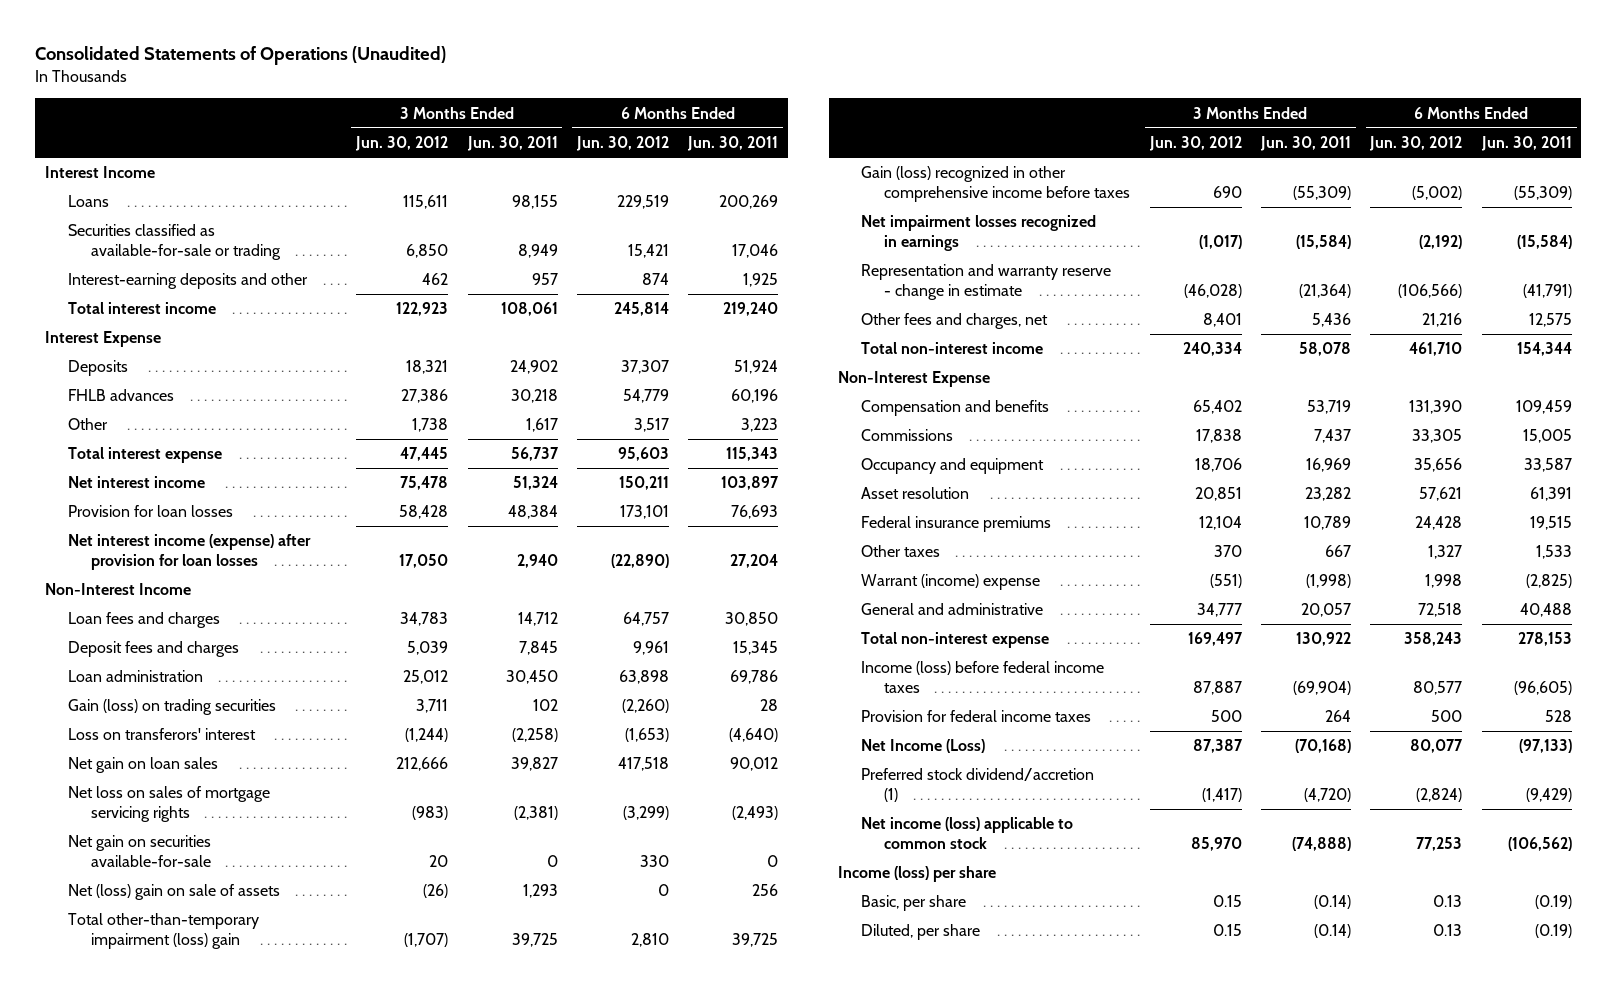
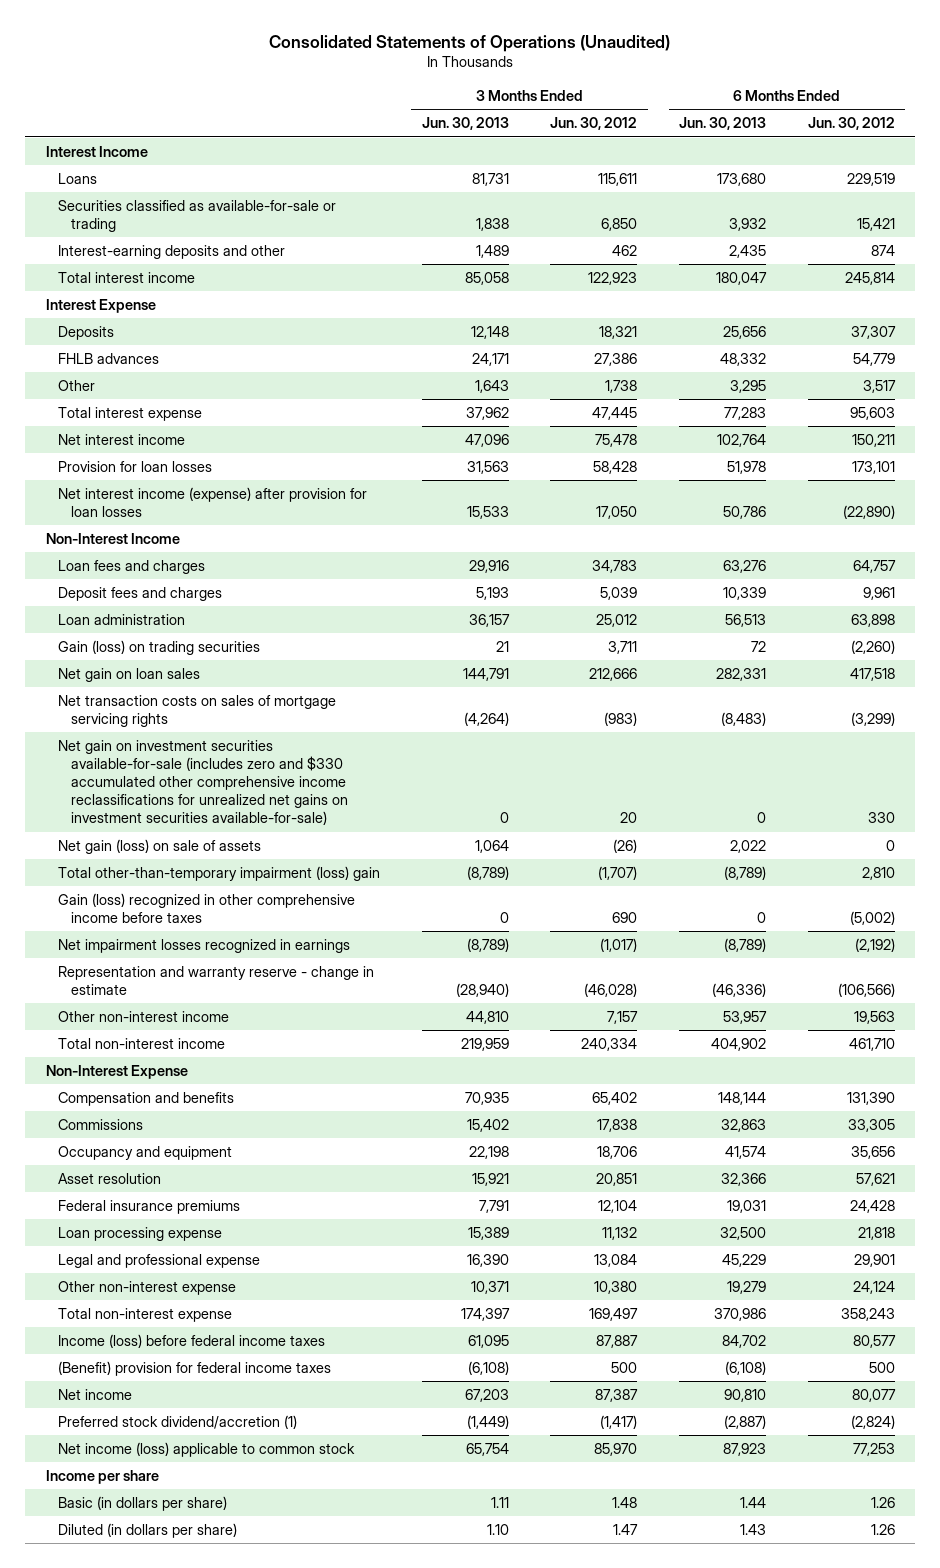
- | 3 Months Ended Jun. 30, 2012 | 3 Months Ended Jun. 30, 2011 | 6 Months Ended Jun. 30, 2012 | 6 Months Ended Jun. 30, 2011
+ | 3 Months Ended Jun. 30, 2013 | 3 Months Ended Jun. 30, 2012 | 6 Months Ended Jun. 30, 2013 | 6 Months Ended Jun. 30, 2012
- Loss on transferors' interest | (1,244) | (2,258) | (1,653) | (4,640)
- Net loss on sales of mortgage servicing rights | (983) | (2,381) | (3,299) | (2,493)
- Net gain on securities available-for-sale | 20 | 0 | 330 | 0
- Net (loss) gain on sale of assets | (26) | 1,293 | 0 | 256
+ Net transaction costs on sales of mortgage servicing rights | (4,264) | (983) | (8,483) | (3,299)
+ Net gain on investment securities available-for-sale (includes zero and $330 accumulated other comprehensive income reclassifications for unrealized net gains on investment securities available-for-sale) | 0 | 20 | 0 | 330
+ Net gain (loss) on sale of assets | 1,064 | (26) | 2,022 | 0
- Other fees and charges, net | 8,401 | 5,436 | 21,216 | 12,575
+ Other non-interest income | 44,810 | 7,157 | 53,957 | 19,563
- Other taxes | 370 | 667 | 1,327 | 1,533
- Warrant (income) expense | (551) | (1,998) | 1,998 | (2,825)
- General and administrative | 34,777 | 20,057 | 72,518 | 40,488
+ Loan processing expense | 15,389 | 11,132 | 32,500 | 21,818
+ Legal and professional expense | 16,390 | 13,084 | 45,229 | 29,901
+ Other non-interest expense | 10,371 | 10,380 | 19,279 | 24,124
- Provision for federal income taxes | 500 | 264 | 500 | 528
- Net Income (Loss) | 87,387 | (70,168) | 80,077 | (97,133)
+ (Benefit) provision for federal income taxes | (6,108) | 500 | (6,108) | 500
+ Net income | 67,203 | 87,387 | 90,810 | 80,077
- Income (loss) per share
- Basic, per share | 0.15 | (0.14) | 0.13 | (0.19)
- Diluted, per share | 0.15 | (0.14) | 0.13 | (0.19)
+ Income per share
+ Basic (in dollars per share) | 1.11 | 1.48 | 1.44 | 1.26
+ Diluted (in dollars per share) | 1.10 | 1.47 | 1.43 | 1.26

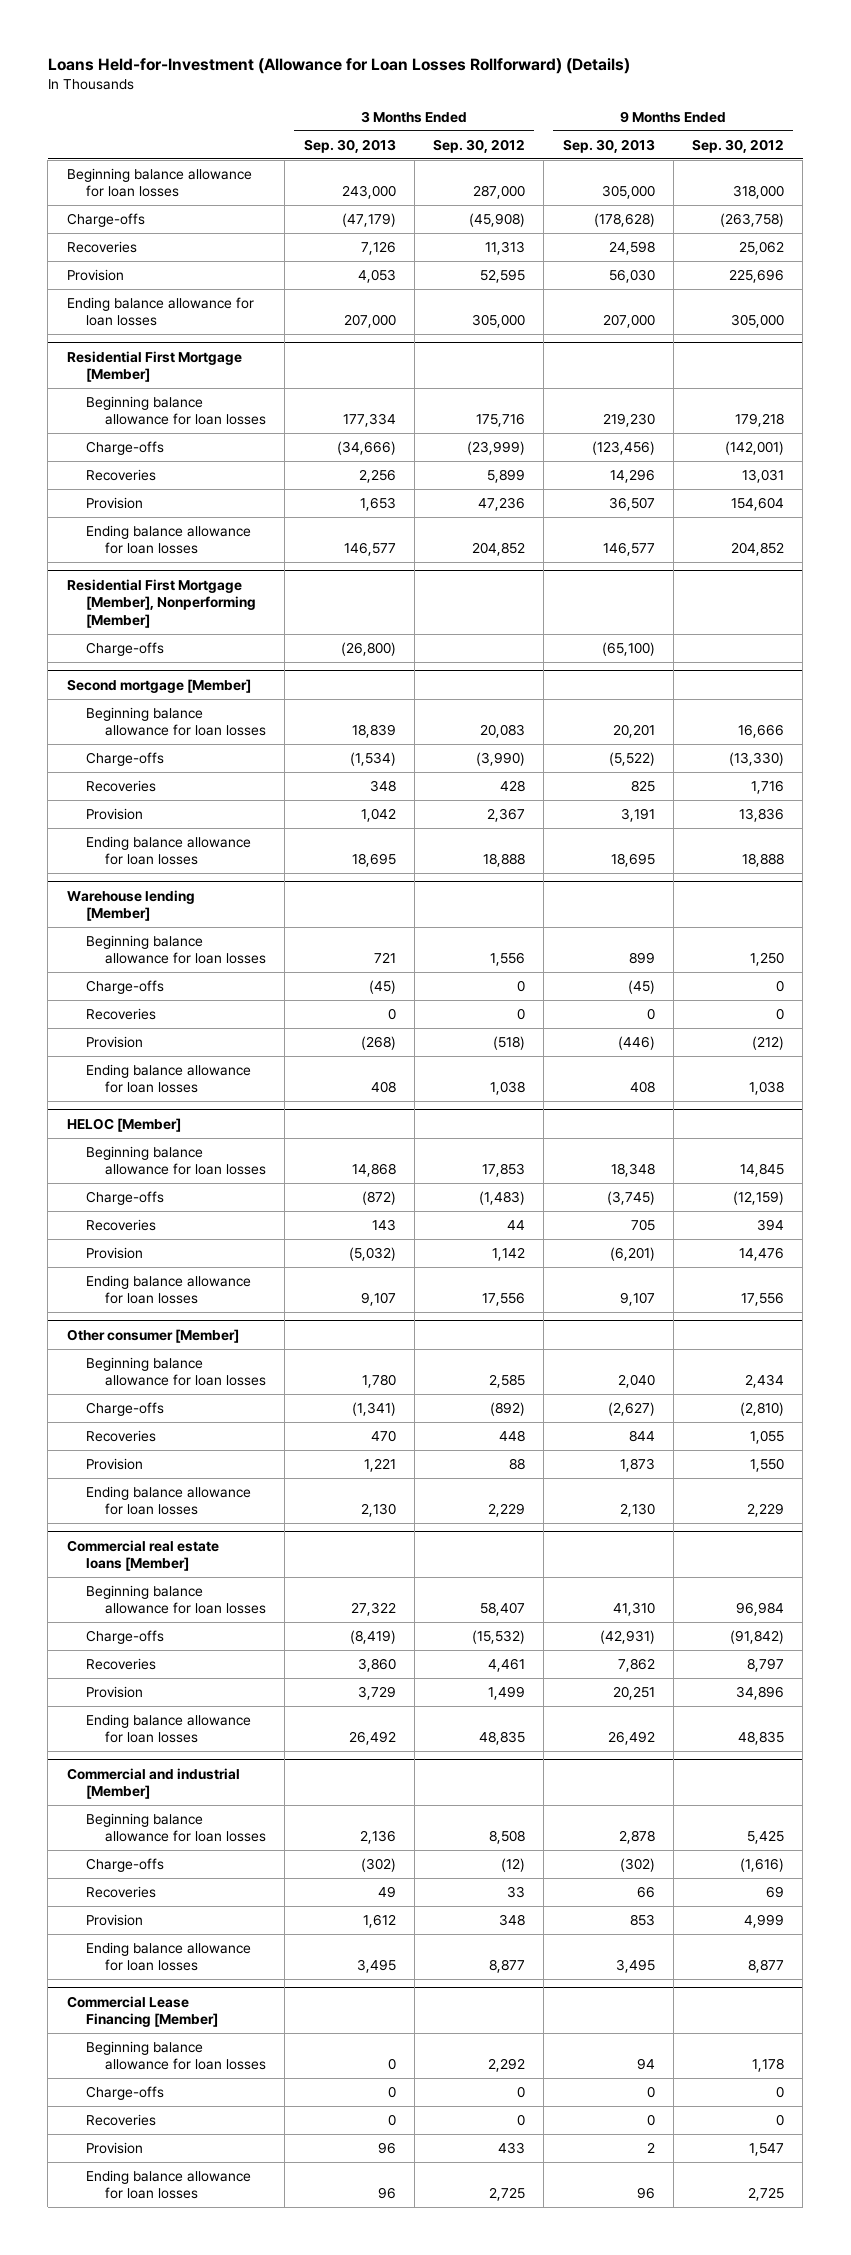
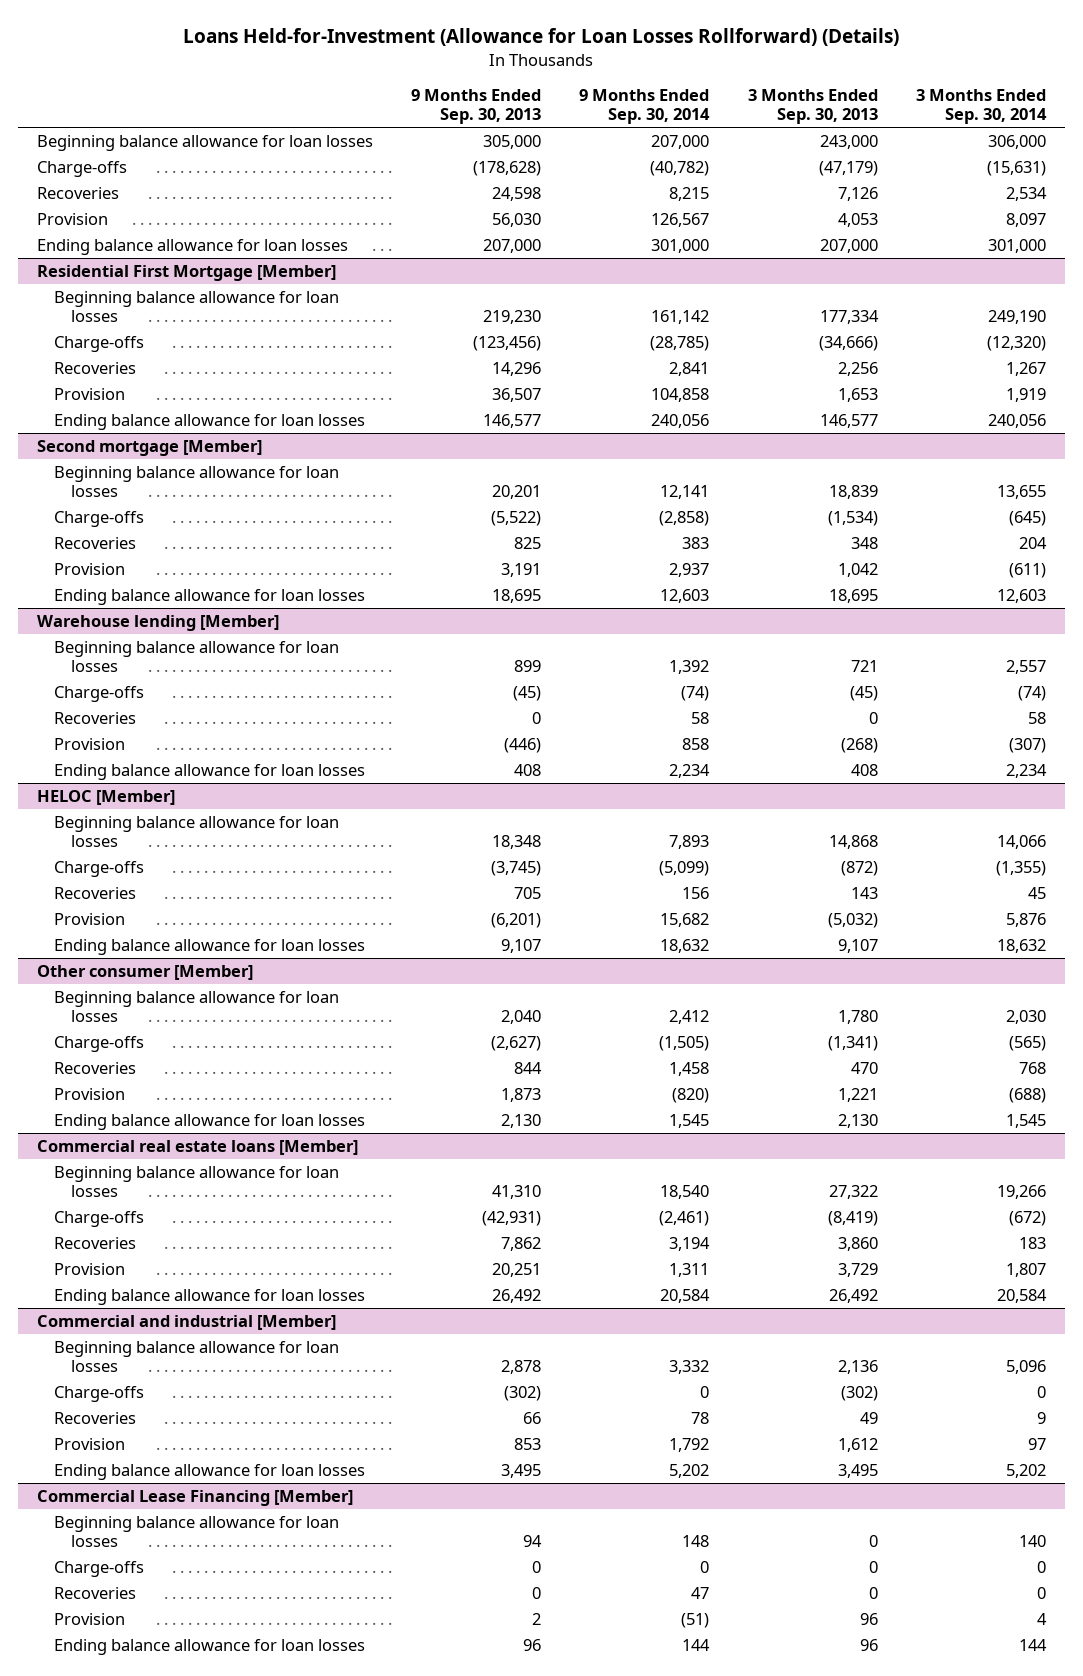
- | 3 Months Ended Sep. 30, 2013 | 3 Months Ended Sep. 30, 2012 | 9 Months Ended Sep. 30, 2013 | 9 Months Ended Sep. 30, 2012
+ | 9 Months Ended Sep. 30, 2013 | 9 Months Ended Sep. 30, 2014 | 3 Months Ended Sep. 30, 2013 | 3 Months Ended Sep. 30, 2014
- Residential First Mortgage [Member], Nonperforming [Member]
- Charge-offs | (26,800) | | (65,100) |

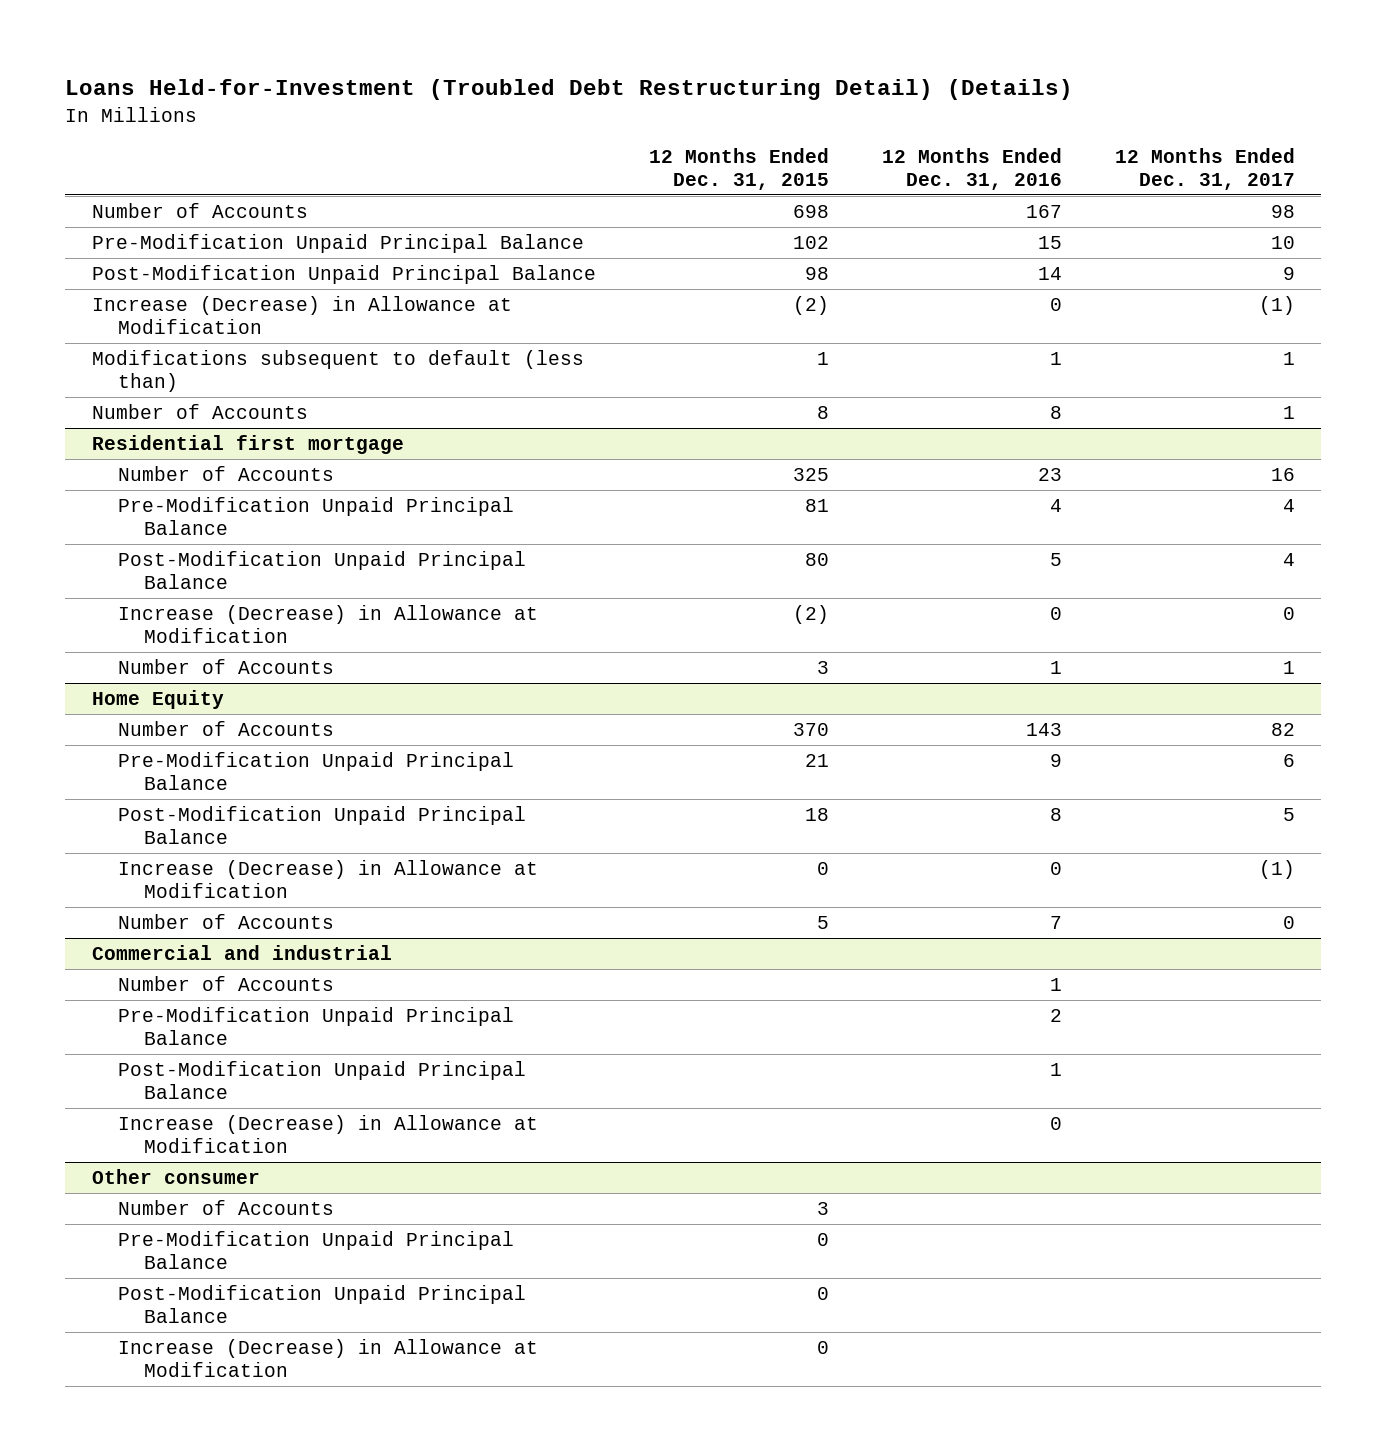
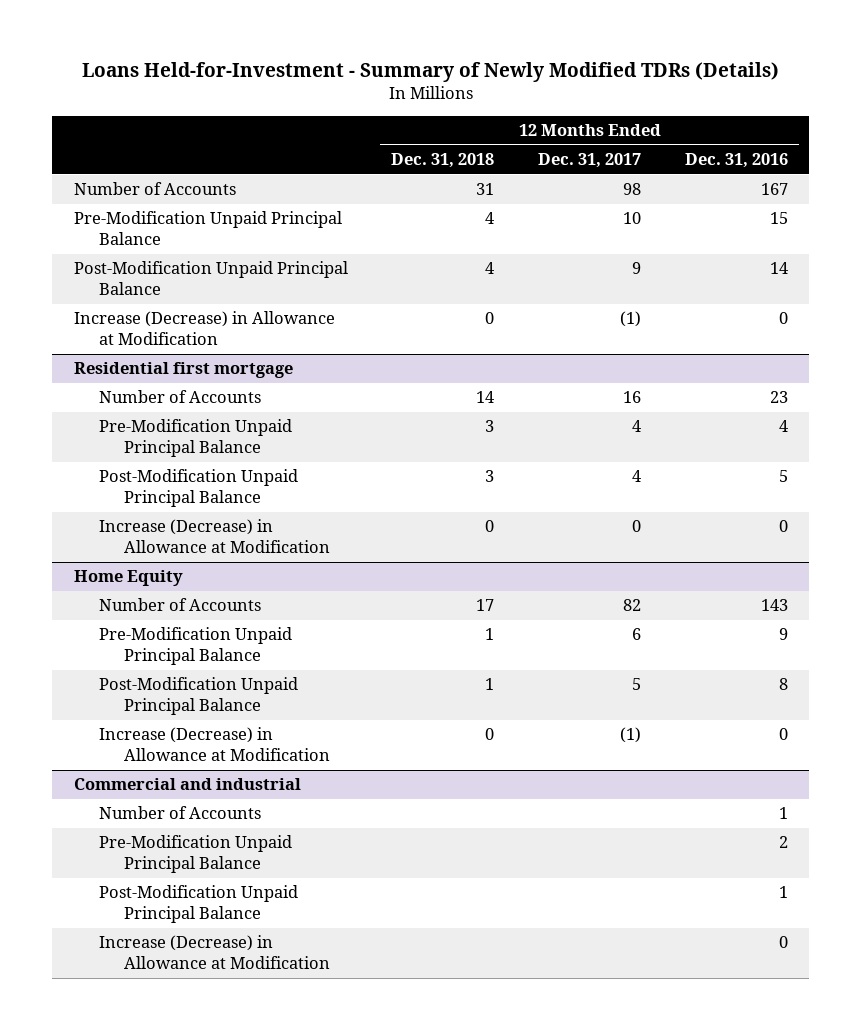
- Loans Held-for-Investment (Troubled Debt Restructuring Detail) (Details)
+ Loans Held-for-Investment - Summary of Newly Modified TDRs (Details)
- | 12 Months Ended Dec. 31, 2015 | 12 Months Ended Dec. 31, 2016 | 12 Months Ended Dec. 31, 2017
+ | 12 Months Ended Dec. 31, 2018 | 12 Months Ended Dec. 31, 2017 | 12 Months Ended Dec. 31, 2016
- Modifications subsequent to default (less than) | 1 | 1 | 1
- Number of Accounts | 8 | 8 | 1
@ Residential first mortgage
- Number of Accounts | 3 | 1 | 1
@ Home Equity
- Number of Accounts | 5 | 7 | 0
- Other consumer
- Number of Accounts | 3 | |
- Pre-Modification Unpaid Principal Balance | 0 | |
- Post-Modification Unpaid Principal Balance | 0 | |
- Increase (Decrease) in Allowance at Modification | 0 | |

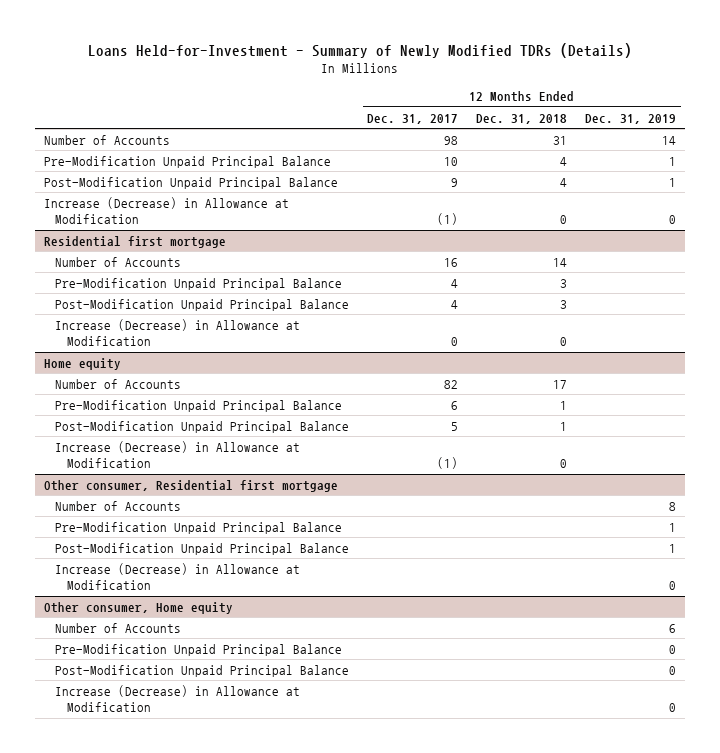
- | 12 Months Ended Dec. 31, 2018 | 12 Months Ended Dec. 31, 2017 | 12 Months Ended Dec. 31, 2016
+ | 12 Months Ended Dec. 31, 2017 | 12 Months Ended Dec. 31, 2018 | 12 Months Ended Dec. 31, 2019
- Home Equity
+ Home equity
- Commercial and industrial
+ Other consumer, Residential first mortgage
+ Other consumer, Home equity
+ Number of Accounts | | | 6
+ Pre-Modification Unpaid Principal Balance | | | 0
+ Post-Modification Unpaid Principal Balance | | | 0
+ Increase (Decrease) in Allowance at Modification | | | 0

